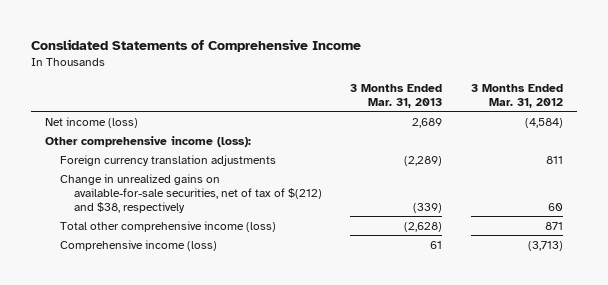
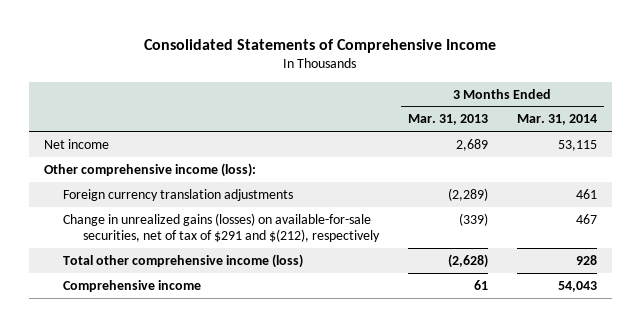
- Conslidated Statements of Comprehensive Income
+ Consolidated Statements of Comprehensive Income
- | 3 Months Ended Mar. 31, 2013 | 3 Months Ended Mar. 31, 2012
+ | 3 Months Ended Mar. 31, 2013 | 3 Months Ended Mar. 31, 2014
- Net income (loss) | 2,689 | (4,584)
+ Net income | 2,689 | 53,115
- Change in unrealized gains on available-for-sale securities, net of tax of $(212) and $38, respectively | (339) | 60
+ Change in unrealized gains (losses) on available-for-sale securities, net of tax of $291 and $(212), respectively | (339) | 467
- Comprehensive income (loss) | 61 | (3,713)
+ Comprehensive income | 61 | 54,043

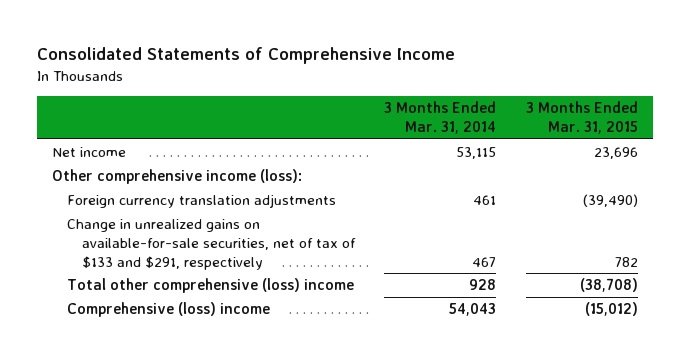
- | 3 Months Ended Mar. 31, 2013 | 3 Months Ended Mar. 31, 2014
+ | 3 Months Ended Mar. 31, 2014 | 3 Months Ended Mar. 31, 2015
- Change in unrealized gains (losses) on available-for-sale securities, net of tax of $291 and $(212), respectively | (339) | 467
- Total other comprehensive income (loss) | (2,628) | 928
- Comprehensive income | 61 | 54,043
+ Change in unrealized gains on available-for-sale securities, net of tax of $133 and $291, respectively | 467 | 782
+ Total other comprehensive (loss) income | 928 | (38,708)
+ Comprehensive (loss) income | 54,043 | (15,012)

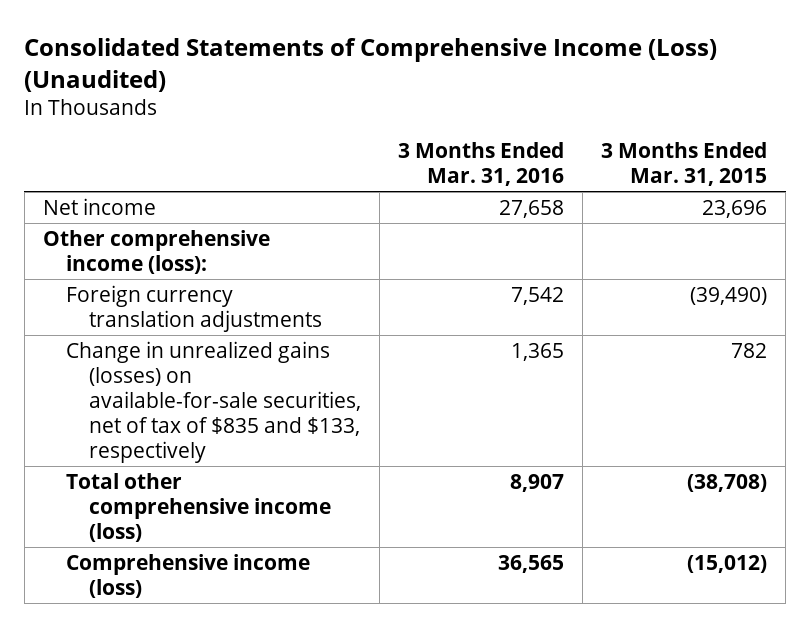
- Consolidated Statements of Comprehensive Income
+ Consolidated Statements of Comprehensive Income (Loss) (Unaudited)
- | 3 Months Ended Mar. 31, 2014 | 3 Months Ended Mar. 31, 2015
+ | 3 Months Ended Mar. 31, 2016 | 3 Months Ended Mar. 31, 2015
- Change in unrealized gains on available-for-sale securities, net of tax of $133 and $291, respectively | 467 | 782
- Total other comprehensive (loss) income | 928 | (38,708)
- Comprehensive (loss) income | 54,043 | (15,012)
+ Change in unrealized gains (losses) on available-for-sale securities, net of tax of $835 and $133, respectively | 1,365 | 782
+ Total other comprehensive income (loss) | 8,907 | (38,708)
+ Comprehensive income (loss) | 36,565 | (15,012)

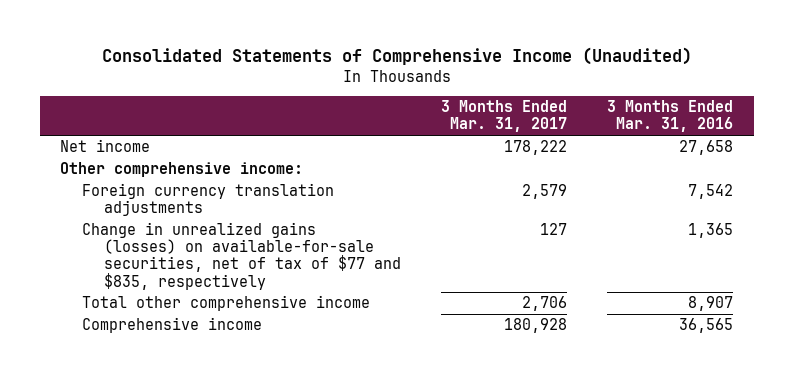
- Consolidated Statements of Comprehensive Income (Loss) (Unaudited)
+ Consolidated Statements of Comprehensive Income (Unaudited)
- | 3 Months Ended Mar. 31, 2016 | 3 Months Ended Mar. 31, 2015
+ | 3 Months Ended Mar. 31, 2017 | 3 Months Ended Mar. 31, 2016
- Other comprehensive income (loss):
+ Other comprehensive income:
- Change in unrealized gains (losses) on available-for-sale securities, net of tax of $835 and $133, respectively | 1,365 | 782
- Total other comprehensive income (loss) | 8,907 | (38,708)
- Comprehensive income (loss) | 36,565 | (15,012)
+ Change in unrealized gains (losses) on available-for-sale securities, net of tax of $77 and $835, respectively | 127 | 1,365
+ Total other comprehensive income | 2,706 | 8,907
+ Comprehensive income | 180,928 | 36,565

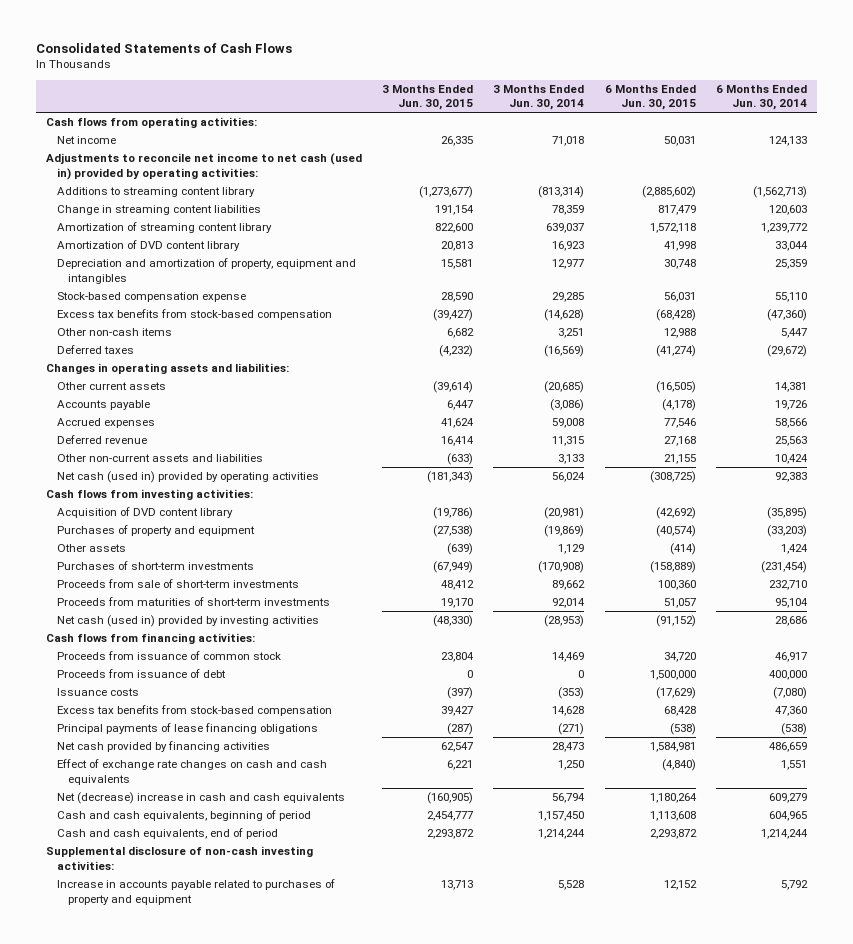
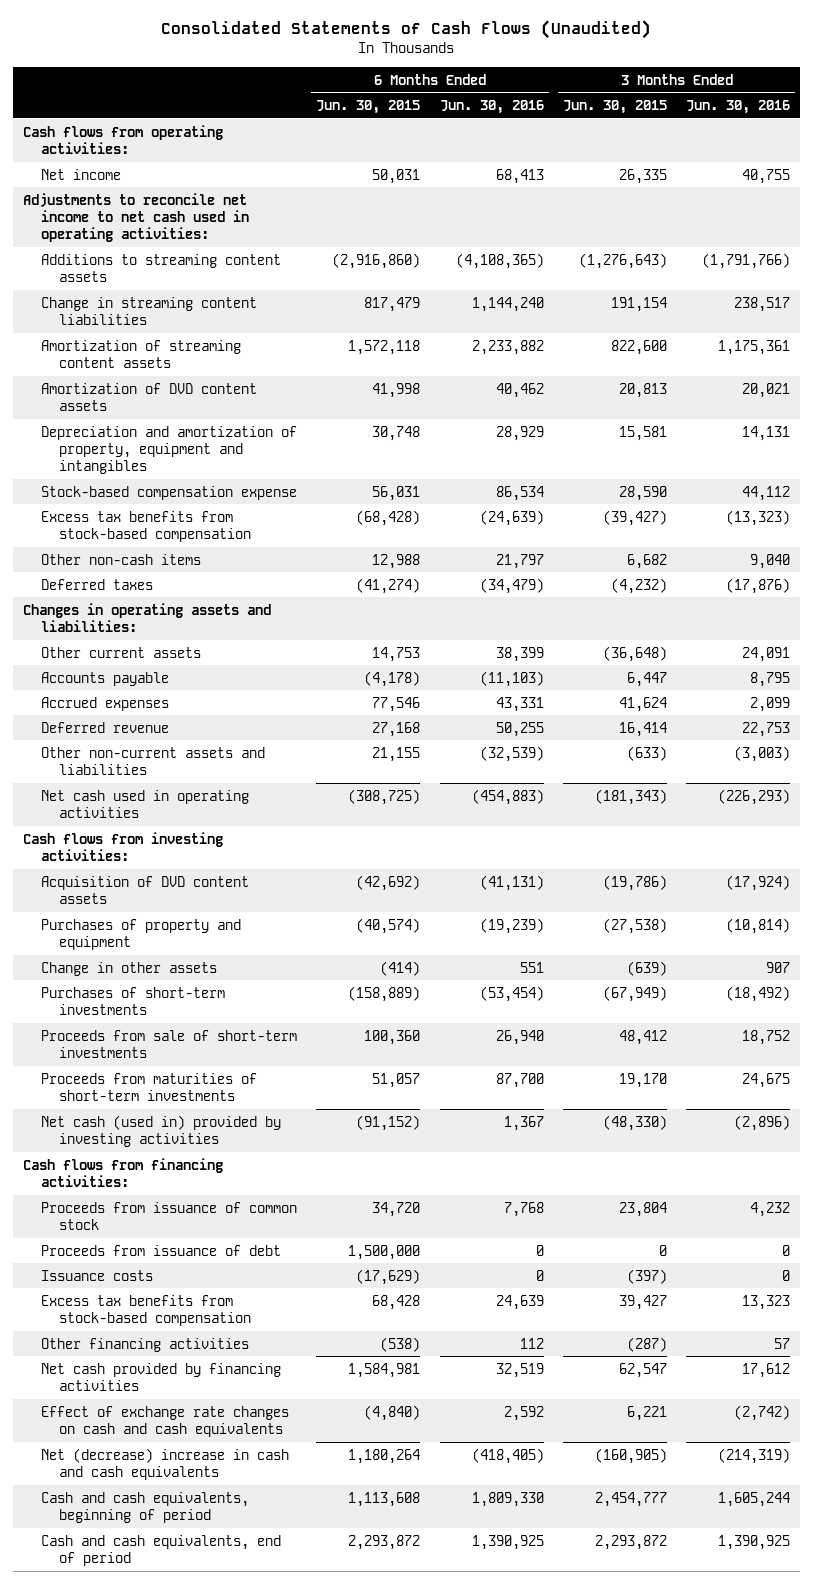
- Consolidated Statements of Cash Flows
+ Consolidated Statements of Cash Flows (Unaudited)
- | 3 Months Ended Jun. 30, 2015 | 3 Months Ended Jun. 30, 2014 | 6 Months Ended Jun. 30, 2015 | 6 Months Ended Jun. 30, 2014
+ | 6 Months Ended Jun. 30, 2015 | 6 Months Ended Jun. 30, 2016 | 3 Months Ended Jun. 30, 2015 | 3 Months Ended Jun. 30, 2016
- Adjustments to reconcile net income to net cash (used in) provided by operating activities:
- Additions to streaming content library | (1,273,677) | (813,314) | (2,885,602) | (1,562,713)
+ Adjustments to reconcile net income to net cash used in operating activities:
+ Additions to streaming content assets | (2,916,860) | (4,108,365) | (1,276,643) | (1,791,766)
- Amortization of streaming content library | 822,600 | 639,037 | 1,572,118 | 1,239,772
- Amortization of DVD content library | 20,813 | 16,923 | 41,998 | 33,044
+ Amortization of streaming content assets | 1,572,118 | 2,233,882 | 822,600 | 1,175,361
+ Amortization of DVD content assets | 41,998 | 40,462 | 20,813 | 20,021
- Other current assets | (39,614) | (20,685) | (16,505) | 14,381
+ Other current assets | 14,753 | 38,399 | (36,648) | 24,091
- Net cash (used in) provided by operating activities | (181,343) | 56,024 | (308,725) | 92,383
+ Net cash used in operating activities | (308,725) | (454,883) | (181,343) | (226,293)
- Acquisition of DVD content library | (19,786) | (20,981) | (42,692) | (35,895)
+ Acquisition of DVD content assets | (42,692) | (41,131) | (19,786) | (17,924)
- Other assets | (639) | 1,129 | (414) | 1,424
+ Change in other assets | (414) | 551 | (639) | 907
- Principal payments of lease financing obligations | (287) | (271) | (538) | (538)
+ Other financing activities | (538) | 112 | (287) | 57
- Supplemental disclosure of non-cash investing activities:
- Increase in accounts payable related to purchases of property and equipment | 13,713 | 5,528 | 12,152 | 5,792

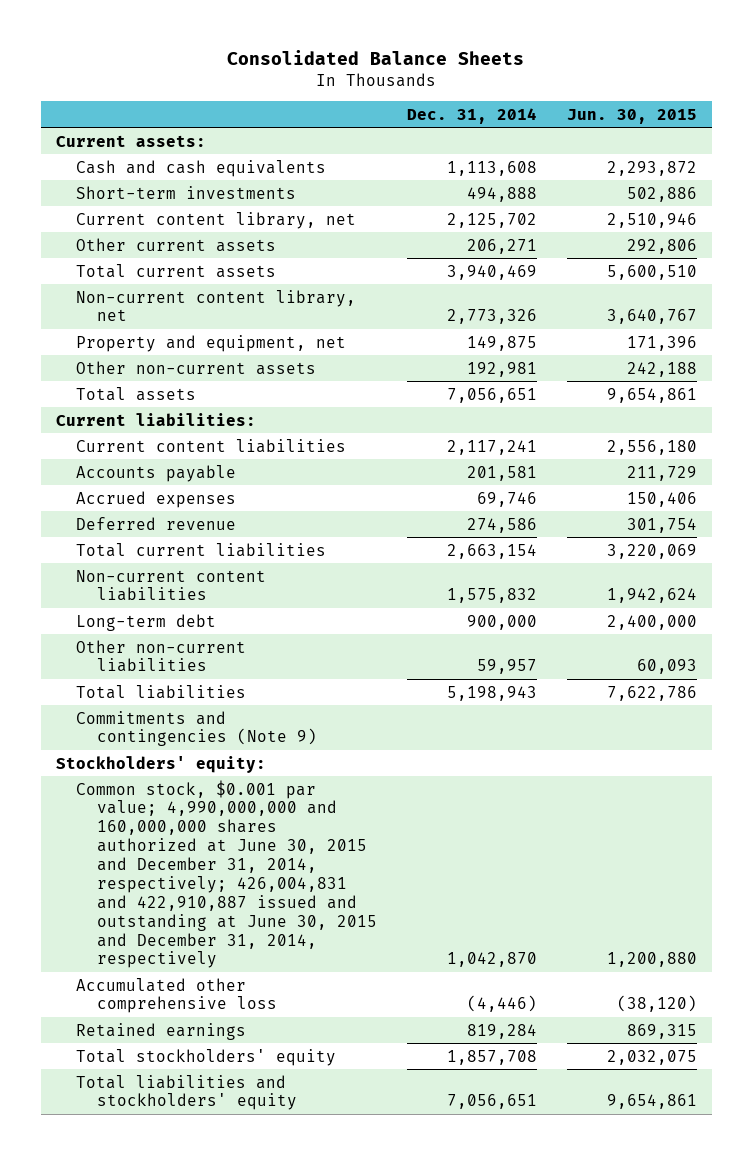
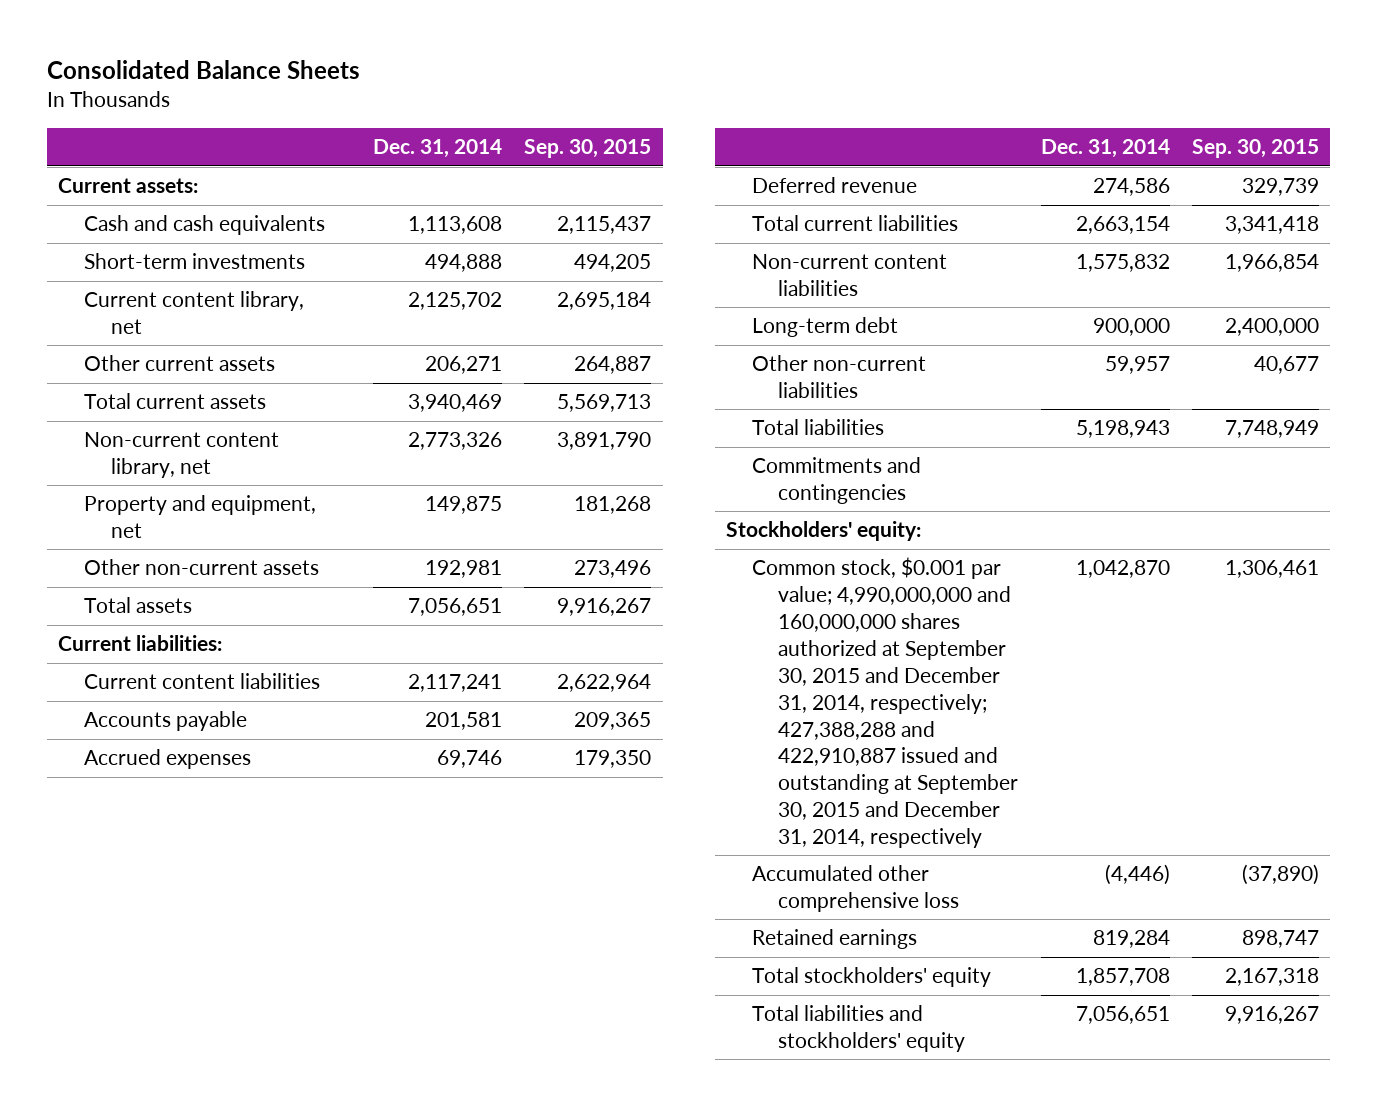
- | Dec. 31, 2014 | Jun. 30, 2015
+ | Dec. 31, 2014 | Sep. 30, 2015
- Commitments and contingencies (Note 9)
+ Commitments and contingencies
- Common stock, $0.001 par value; 4,990,000,000 and 160,000,000 shares authorized at June 30, 2015 and December 31, 2014, respectively; 426,004,831 and 422,910,887 issued and outstanding at June 30, 2015 and December 31, 2014, respectively | 1,042,870 | 1,200,880
+ Common stock, $0.001 par value; 4,990,000,000 and 160,000,000 shares authorized at September 30, 2015 and December 31, 2014, respectively; 427,388,288 and 422,910,887 issued and outstanding at September 30, 2015 and December 31, 2014, respectively | 1,042,870 | 1,306,461

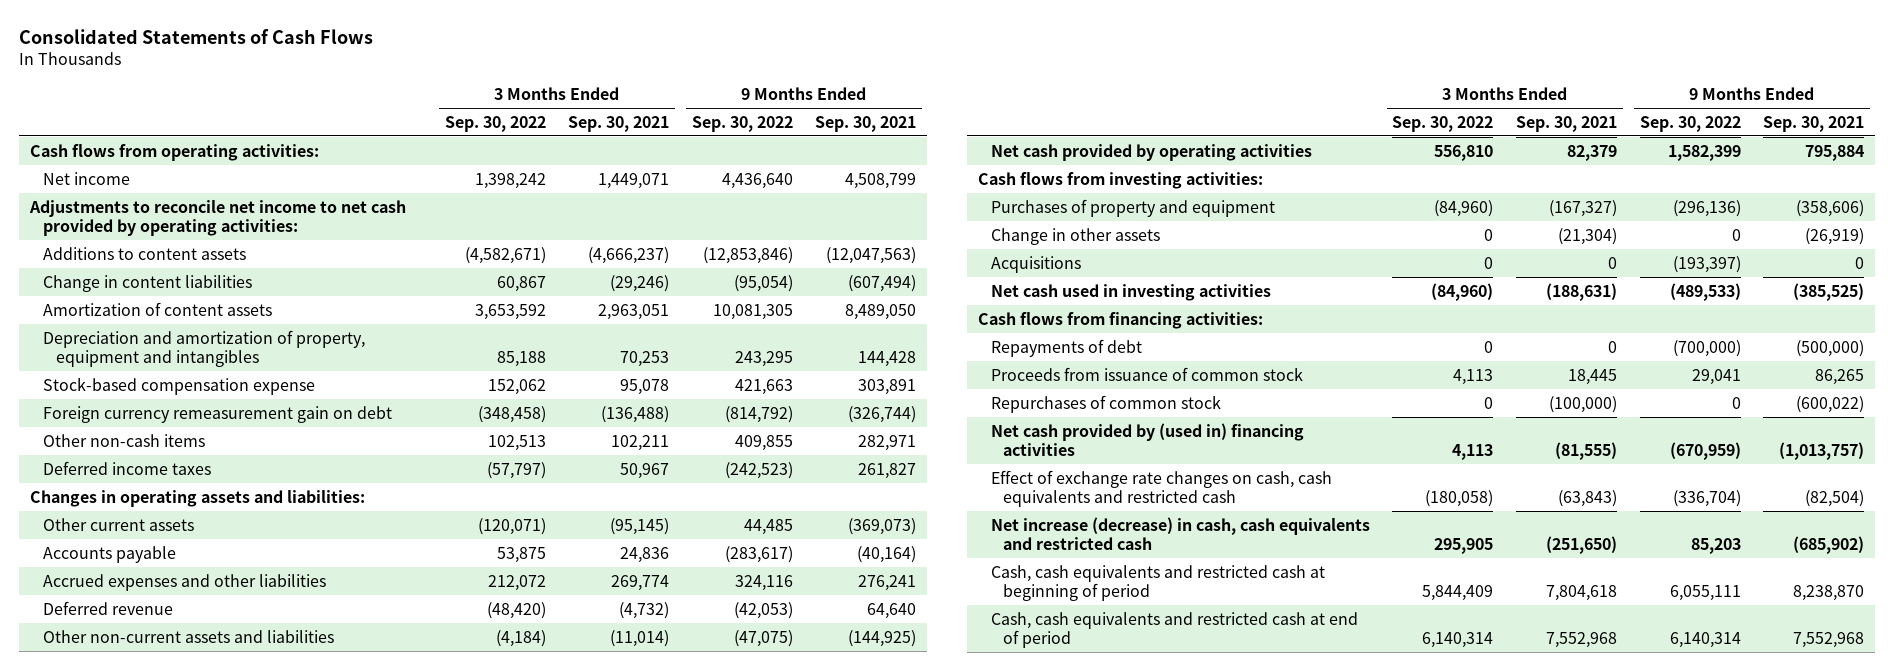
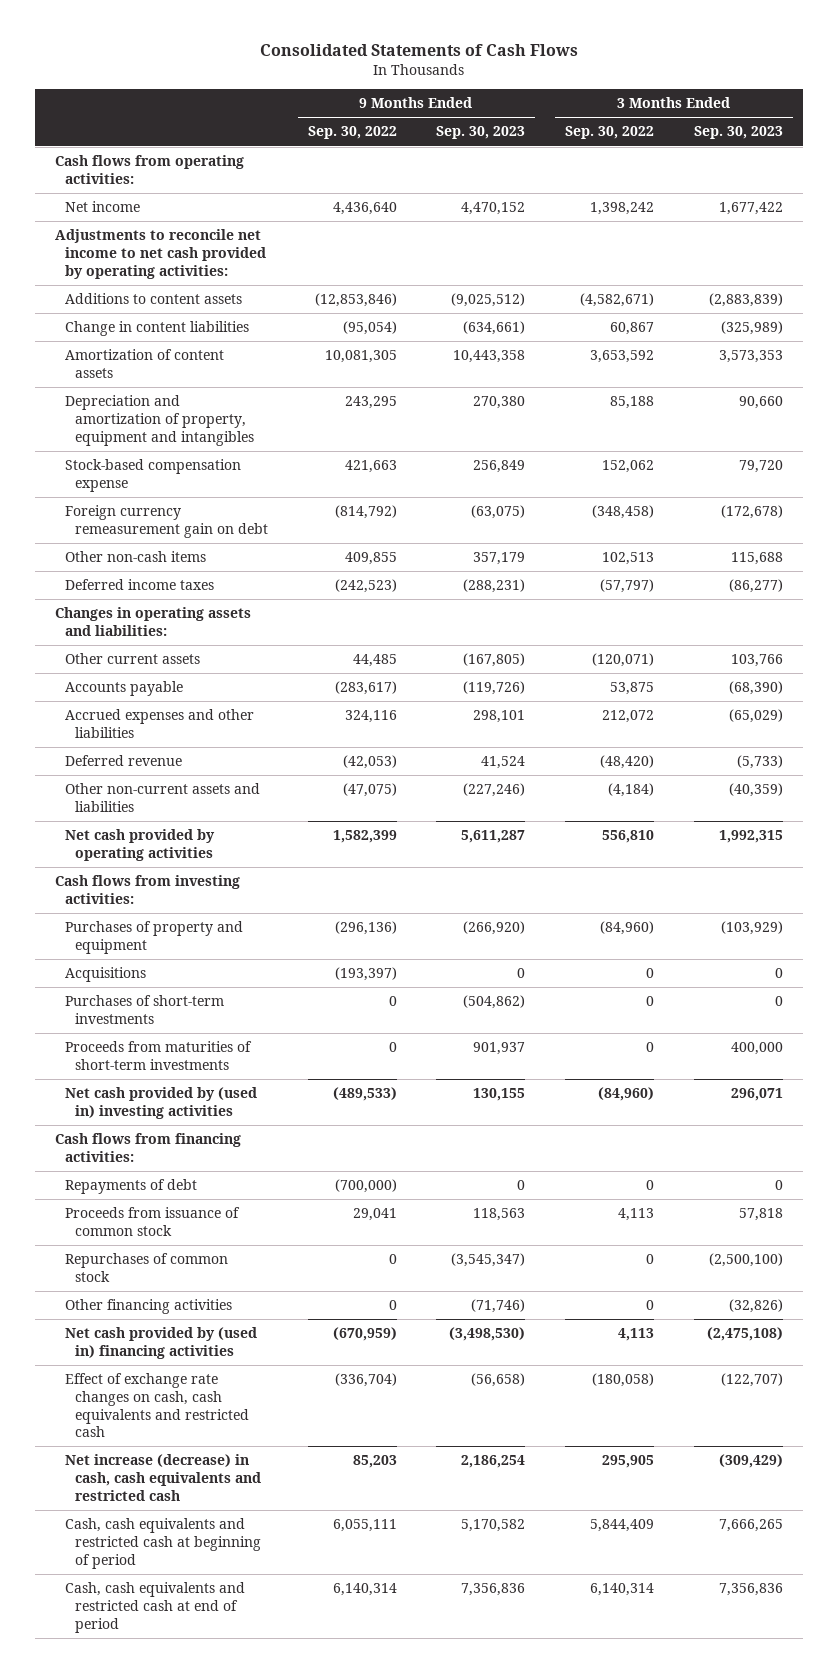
- | 3 Months Ended Sep. 30, 2022 | 3 Months Ended Sep. 30, 2021 | 9 Months Ended Sep. 30, 2022 | 9 Months Ended Sep. 30, 2021
+ | 9 Months Ended Sep. 30, 2022 | 9 Months Ended Sep. 30, 2023 | 3 Months Ended Sep. 30, 2022 | 3 Months Ended Sep. 30, 2023
- Change in other assets | 0 | (21,304) | 0 | (26,919)
- Net cash used in investing activities | (84,960) | (188,631) | (489,533) | (385,525)
+ Purchases of short-term investments | 0 | (504,862) | 0 | 0
+ Proceeds from maturities of short-term investments | 0 | 901,937 | 0 | 400,000
+ Net cash provided by (used in) investing activities | (489,533) | 130,155 | (84,960) | 296,071
+ Other financing activities | 0 | (71,746) | 0 | (32,826)

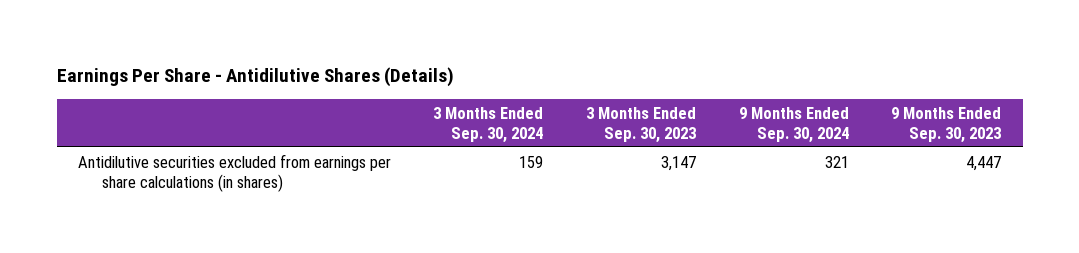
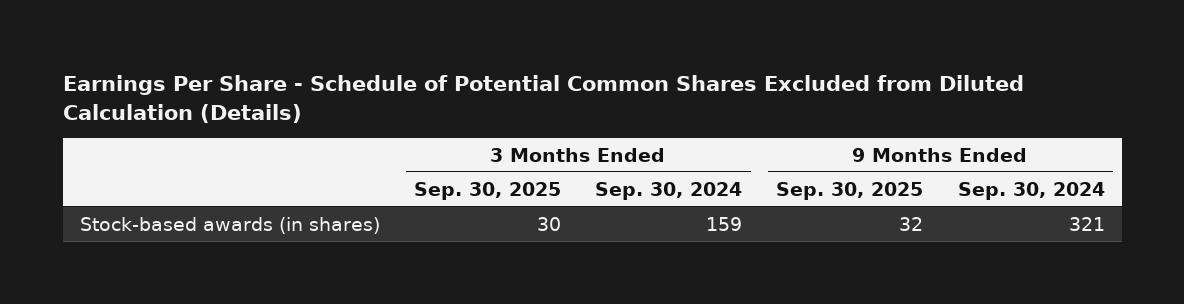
- Earnings Per Share - Antidilutive Shares (Details)
+ Earnings Per Share - Schedule of Potential Common Shares Excluded from Diluted Calculation (Details)
- | 3 Months Ended Sep. 30, 2024 | 3 Months Ended Sep. 30, 2023 | 9 Months Ended Sep. 30, 2024 | 9 Months Ended Sep. 30, 2023
+ | 3 Months Ended Sep. 30, 2025 | 3 Months Ended Sep. 30, 2024 | 9 Months Ended Sep. 30, 2025 | 9 Months Ended Sep. 30, 2024
- Antidilutive securities excluded from earnings per share calculations (in shares) | 159 | 3,147 | 321 | 4,447
+ Stock-based awards (in shares) | 30 | 159 | 32 | 321

